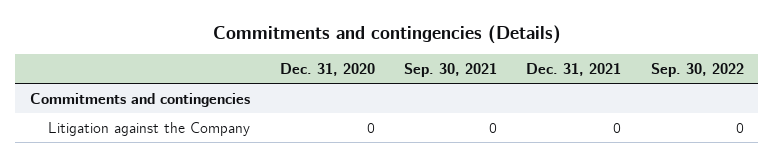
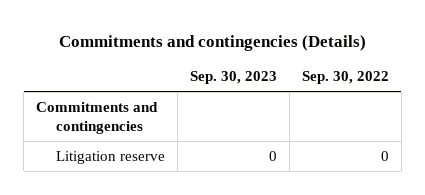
- | Dec. 31, 2020 | Sep. 30, 2021 | Dec. 31, 2021 | Sep. 30, 2022
+ | Sep. 30, 2023 | Sep. 30, 2022
- Litigation against the Company | 0 | 0 | 0 | 0
+ Litigation reserve | 0 | 0

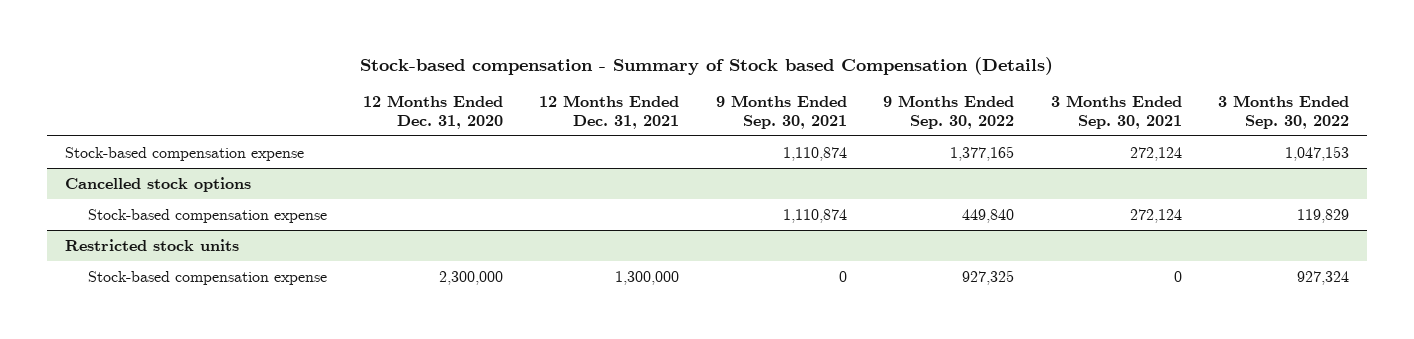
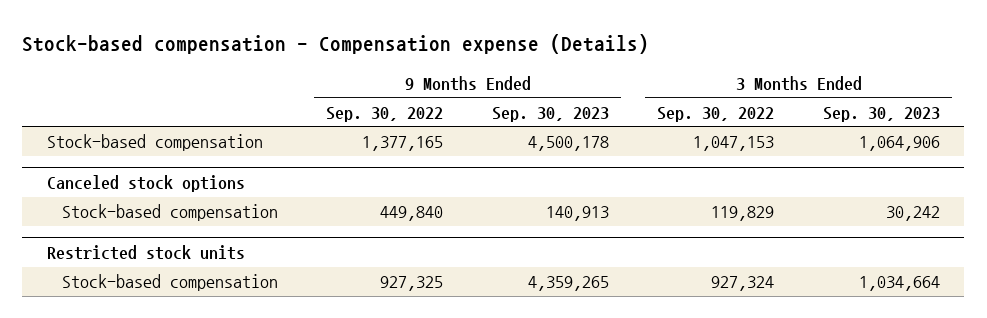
- Stock-based compensation - Summary of Stock based Compensation (Details)
+ Stock-based compensation - Compensation expense (Details)
- | 12 Months Ended Dec. 31, 2020 | 12 Months Ended Dec. 31, 2021 | 9 Months Ended Sep. 30, 2021 | 9 Months Ended Sep. 30, 2022 | 3 Months Ended Sep. 30, 2021 | 3 Months Ended Sep. 30, 2022
+ | 9 Months Ended Sep. 30, 2022 | 9 Months Ended Sep. 30, 2023 | 3 Months Ended Sep. 30, 2022 | 3 Months Ended Sep. 30, 2023
- Stock-based compensation expense | | | 1,110,874 | 1,377,165 | 272,124 | 1,047,153
- Cancelled stock options
- Stock-based compensation expense | | | 1,110,874 | 449,840 | 272,124 | 119,829
+ Stock-based compensation | 1,377,165 | 4,500,178 | 1,047,153 | 1,064,906
+ Canceled stock options
+ Stock-based compensation | 449,840 | 140,913 | 119,829 | 30,242
@ Restricted stock units
- Stock-based compensation expense | 2,300,000 | 1,300,000 | 0 | 927,325 | 0 | 927,324
+ Stock-based compensation | 927,325 | 4,359,265 | 927,324 | 1,034,664

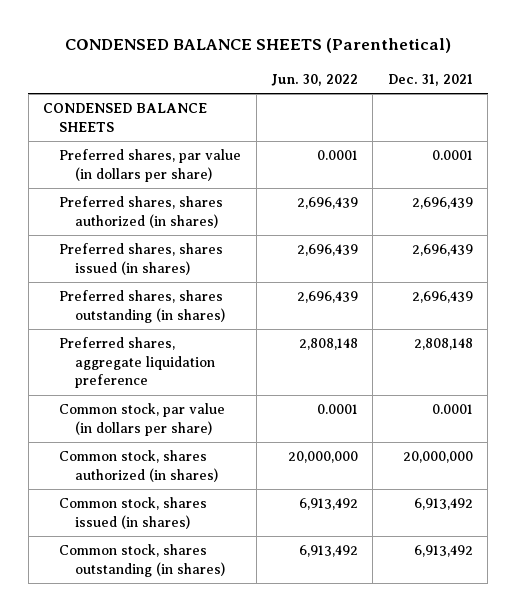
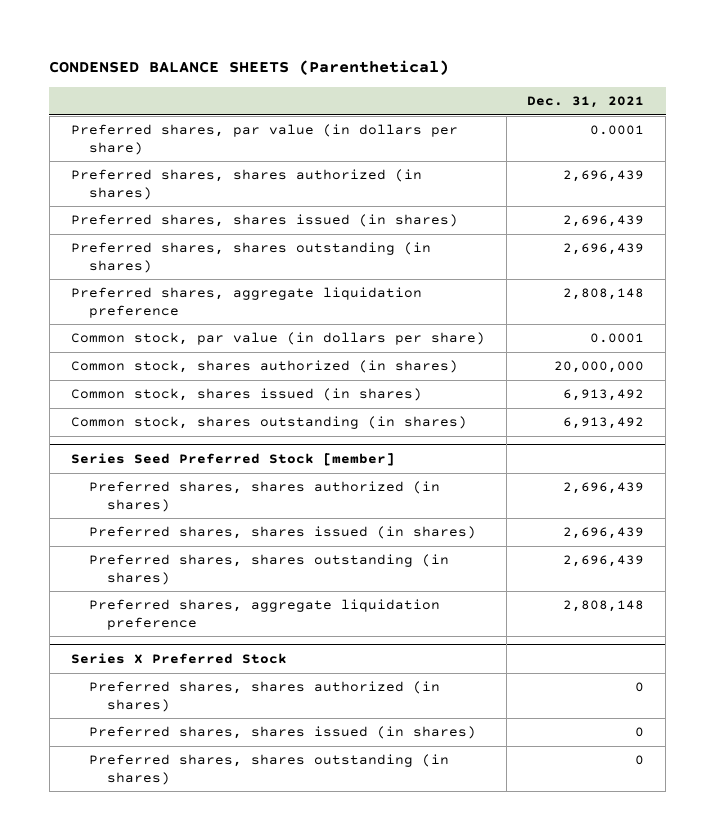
- | Jun. 30, 2022 | Dec. 31, 2021
+ | Dec. 31, 2021
- CONDENSED BALANCE SHEETS
+ Series Seed Preferred Stock [member]
+ Preferred shares, shares authorized (in shares) | 2,696,439
+ Preferred shares, shares issued (in shares) | 2,696,439
+ Preferred shares, shares outstanding (in shares) | 2,696,439
+ Preferred shares, aggregate liquidation preference | 2,808,148
+ Series X Preferred Stock
+ Preferred shares, shares authorized (in shares) | 0
+ Preferred shares, shares issued (in shares) | 0
+ Preferred shares, shares outstanding (in shares) | 0

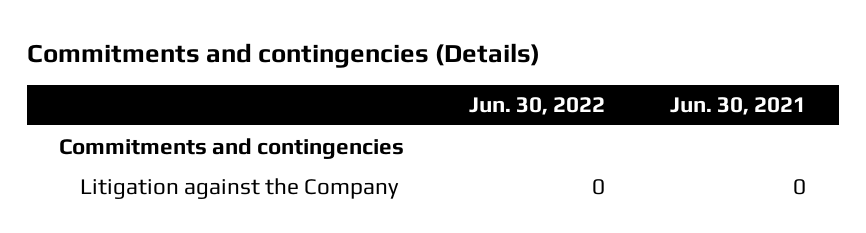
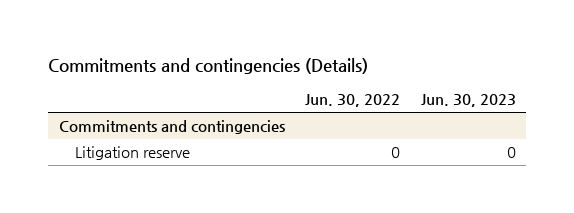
- | Jun. 30, 2022 | Jun. 30, 2021
+ | Jun. 30, 2022 | Jun. 30, 2023
- Litigation against the Company | 0 | 0
+ Litigation reserve | 0 | 0

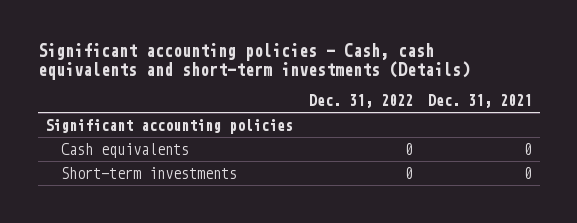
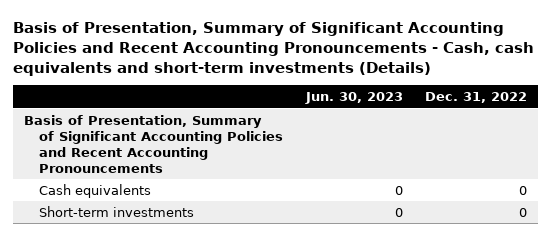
- Significant accounting policies - Cash, cash equivalents and short-term investments (Details)
+ Basis of Presentation, Summary of Significant Accounting Policies and Recent Accounting Pronouncements - Cash, cash equivalents and short-term investments (Details)
- | Dec. 31, 2022 | Dec. 31, 2021
+ | Jun. 30, 2023 | Dec. 31, 2022
- Significant accounting policies
+ Basis of Presentation, Summary of Significant Accounting Policies and Recent Accounting Pronouncements

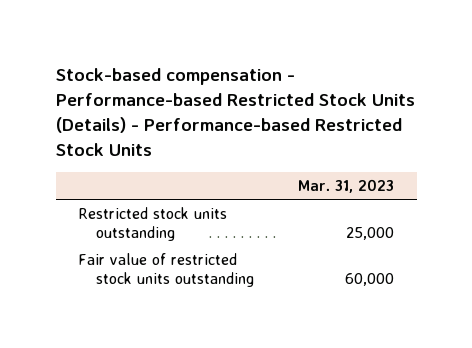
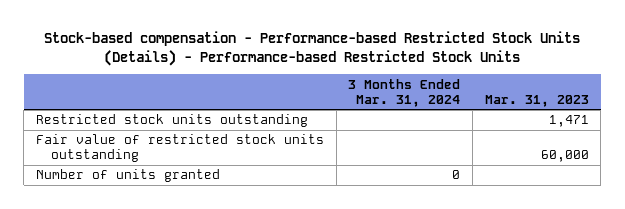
- | Mar. 31, 2023
+ | 3 Months Ended Mar. 31, 2024 | Mar. 31, 2023
- Restricted stock units outstanding | 25,000
+ Restricted stock units outstanding | | 1,471
+ Number of units granted | 0 |

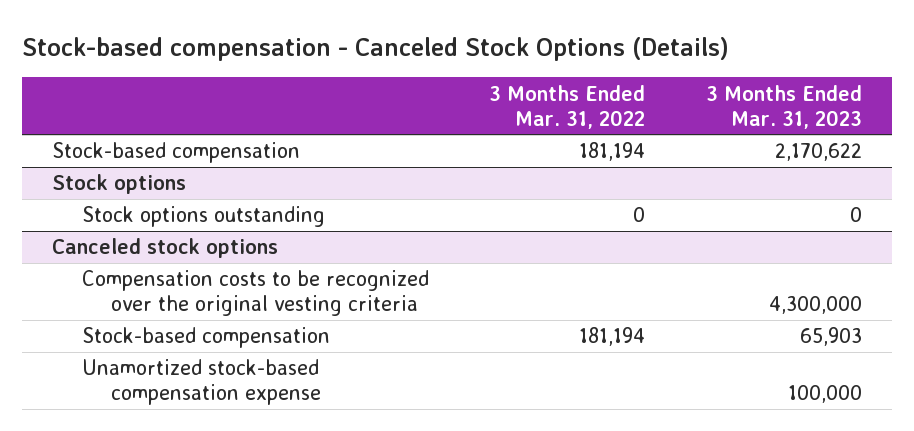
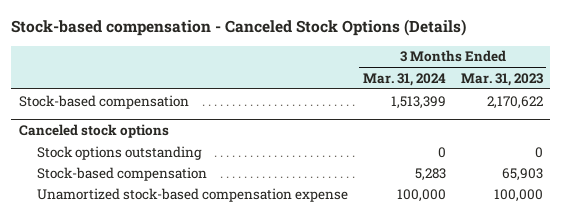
- | 3 Months Ended Mar. 31, 2022 | 3 Months Ended Mar. 31, 2023
+ | 3 Months Ended Mar. 31, 2024 | 3 Months Ended Mar. 31, 2023
- Stock options
- Stock options outstanding | 0 | 0
@ Canceled stock options
- Compensation costs to be recognized over the original vesting criteria | | 4,300,000
+ Stock options outstanding | 0 | 0

